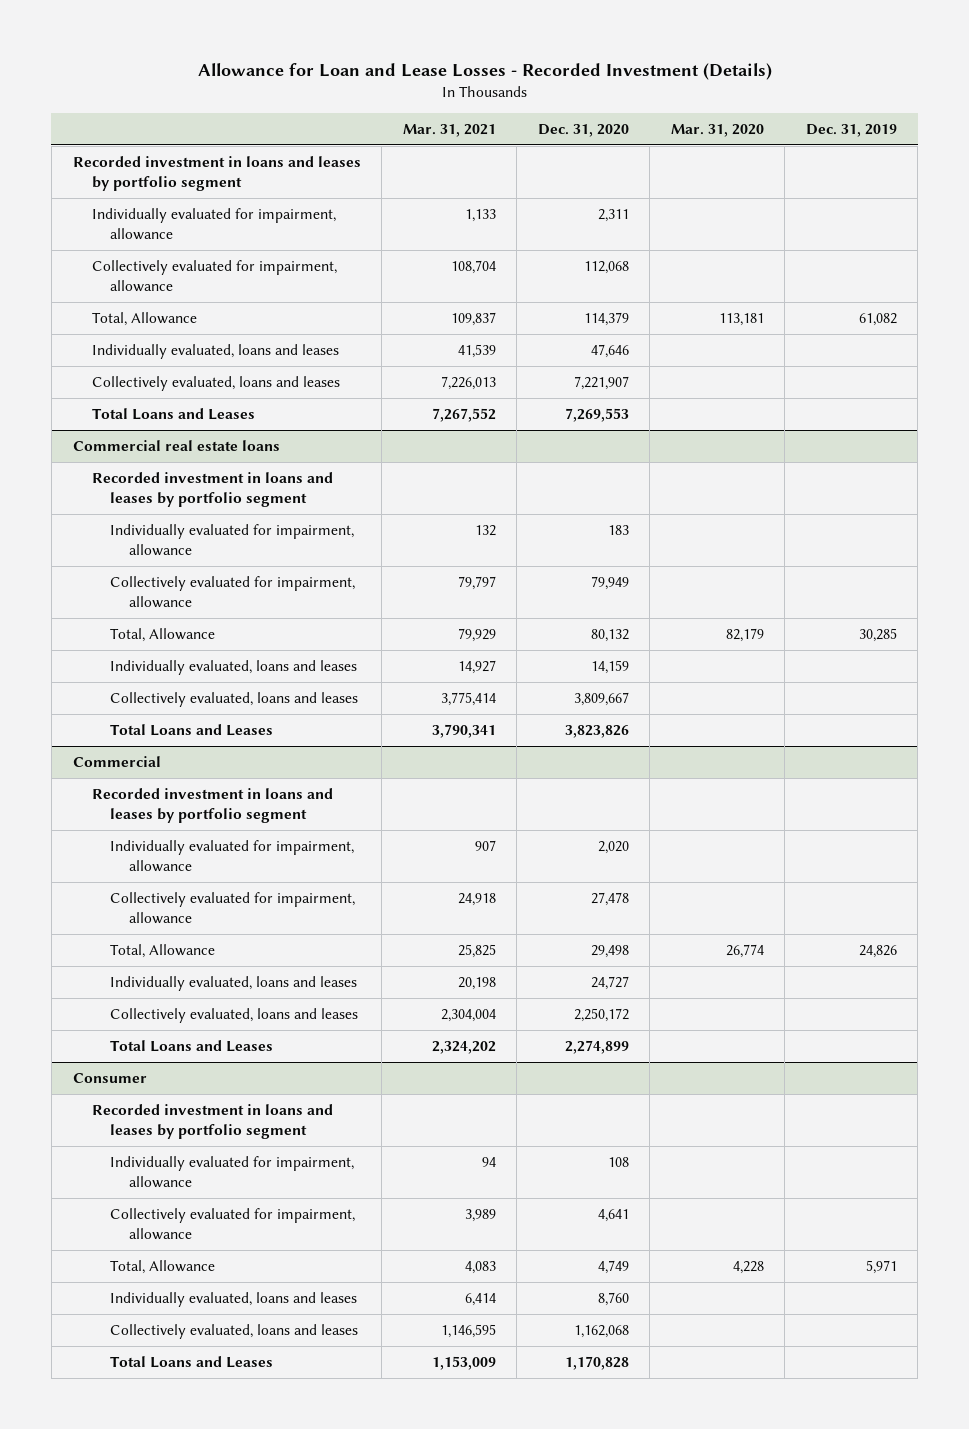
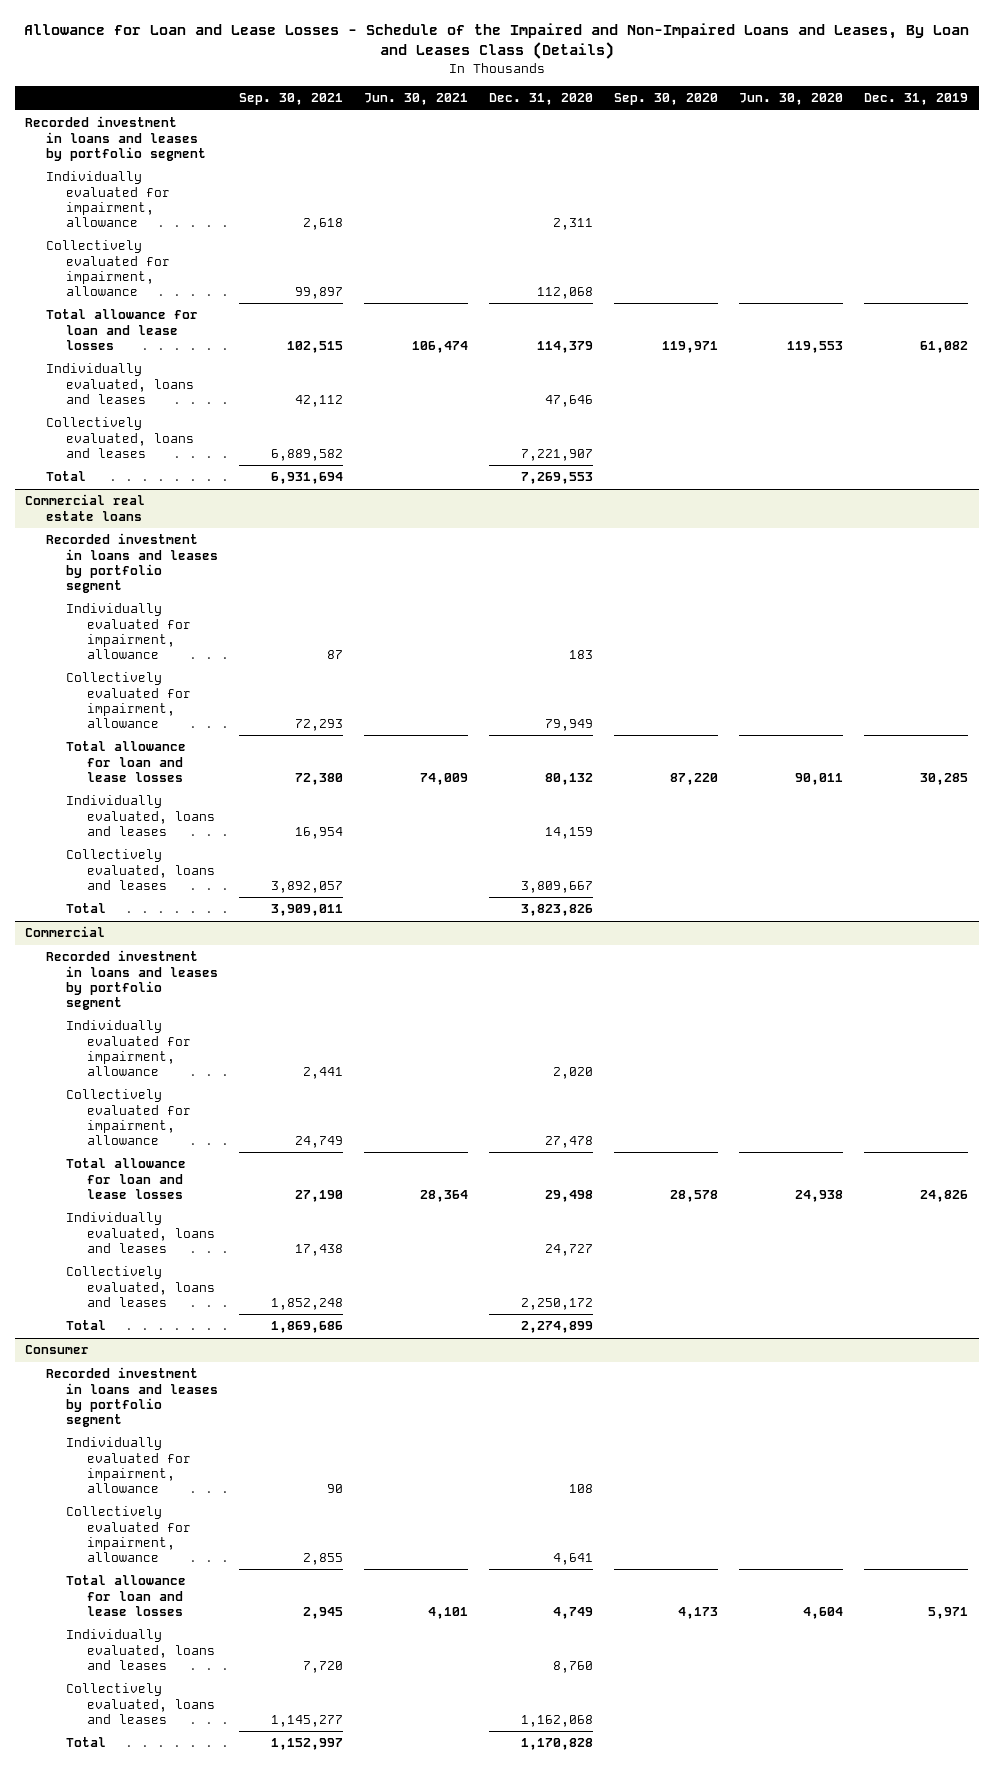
- Allowance for Loan and Lease Losses - Recorded Investment (Details)
+ Allowance for Loan and Lease Losses - Schedule of the Impaired and Non-Impaired Loans and Leases, By Loan and Leases Class (Details)
- | Mar. 31, 2021 | Dec. 31, 2020 | Mar. 31, 2020 | Dec. 31, 2019
+ | Sep. 30, 2021 | Jun. 30, 2021 | Dec. 31, 2020 | Sep. 30, 2020 | Jun. 30, 2020 | Dec. 31, 2019
- Total, Allowance | 109,837 | 114,379 | 113,181 | 61,082
+ Total allowance for loan and lease losses | 102,515 | 106,474 | 114,379 | 119,971 | 119,553 | 61,082
- Total Loans and Leases | 7,267,552 | 7,269,553 | |
+ Total | 6,931,694 | | 7,269,553 | | |
@ Commercial real estate loans
- Total, Allowance | 79,929 | 80,132 | 82,179 | 30,285
+ Total allowance for loan and lease losses | 72,380 | 74,009 | 80,132 | 87,220 | 90,011 | 30,285
- Total Loans and Leases | 3,790,341 | 3,823,826 | |
+ Total | 3,909,011 | | 3,823,826 | | |
@ Commercial
- Total, Allowance | 25,825 | 29,498 | 26,774 | 24,826
+ Total allowance for loan and lease losses | 27,190 | 28,364 | 29,498 | 28,578 | 24,938 | 24,826
- Total Loans and Leases | 2,324,202 | 2,274,899 | |
+ Total | 1,869,686 | | 2,274,899 | | |
@ Consumer
- Total, Allowance | 4,083 | 4,749 | 4,228 | 5,971
+ Total allowance for loan and lease losses | 2,945 | 4,101 | 4,749 | 4,173 | 4,604 | 5,971
- Total Loans and Leases | 1,153,009 | 1,170,828 | |
+ Total | 1,152,997 | | 1,170,828 | | |

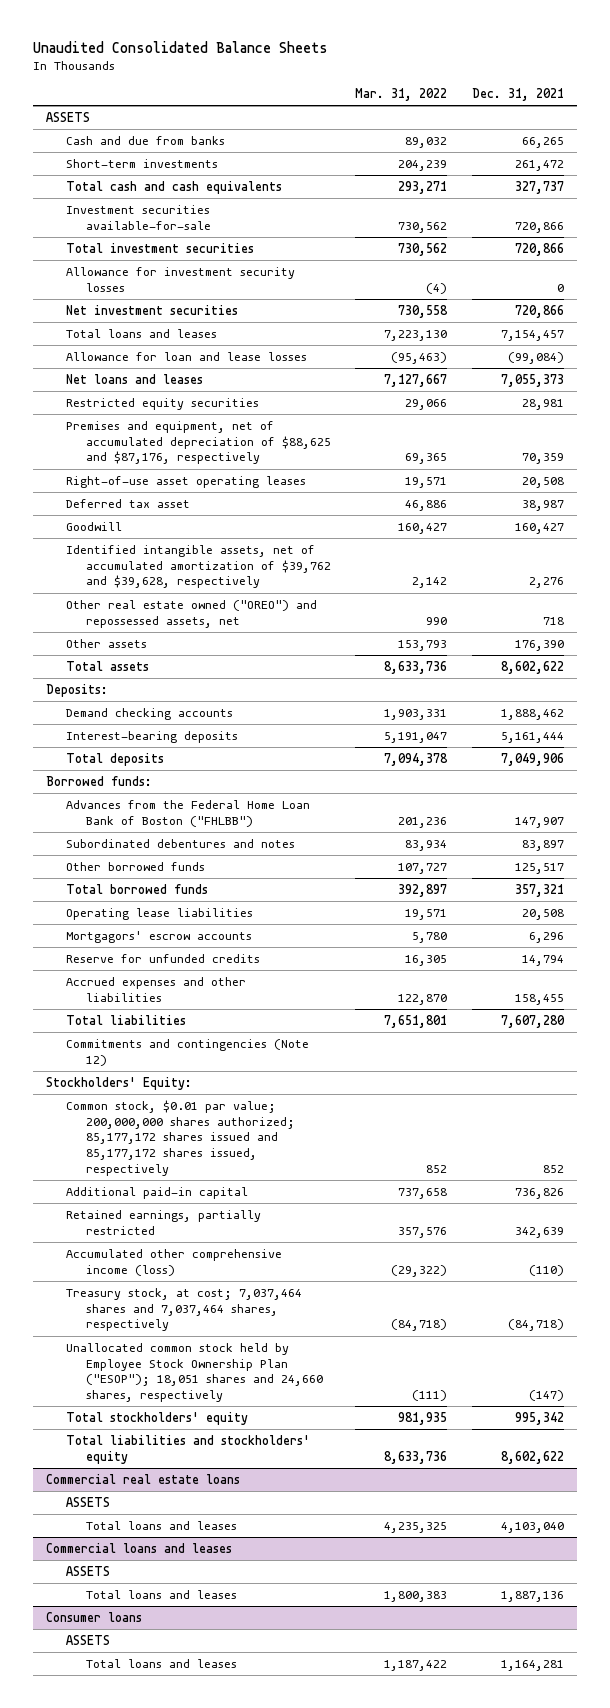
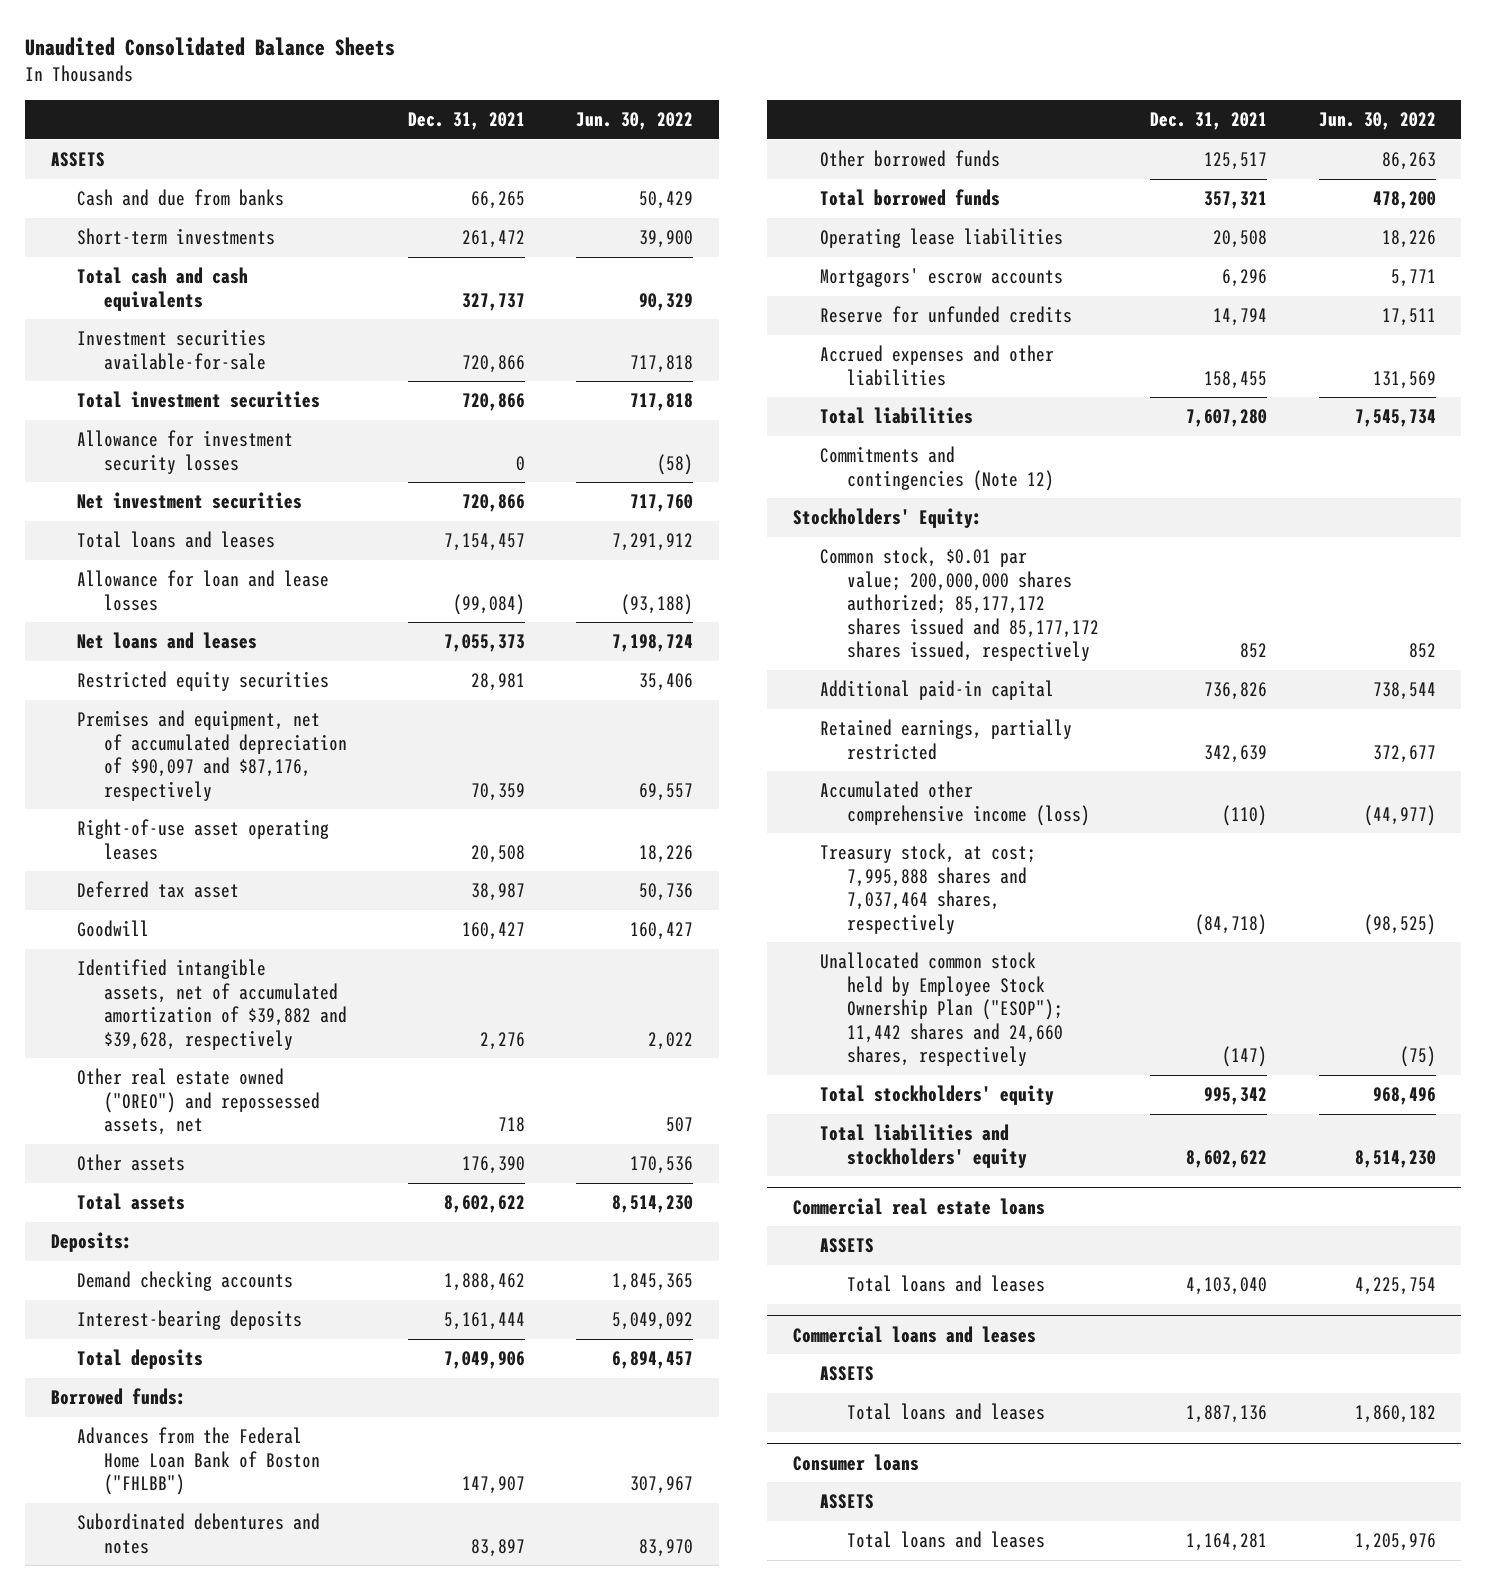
- | Mar. 31, 2022 | Dec. 31, 2021
+ | Dec. 31, 2021 | Jun. 30, 2022
- Premises and equipment, net of accumulated depreciation of $88,625 and $87,176, respectively | 69,365 | 70,359
+ Premises and equipment, net of accumulated depreciation of $90,097 and $87,176, respectively | 70,359 | 69,557
- Identified intangible assets, net of accumulated amortization of $39,762 and $39,628, respectively | 2,142 | 2,276
+ Identified intangible assets, net of accumulated amortization of $39,882 and $39,628, respectively | 2,276 | 2,022
- Treasury stock, at cost; 7,037,464 shares and 7,037,464 shares, respectively | (84,718) | (84,718)
- Unallocated common stock held by Employee Stock Ownership Plan ("ESOP"); 18,051 shares and 24,660 shares, respectively | (111) | (147)
+ Treasury stock, at cost; 7,995,888 shares and 7,037,464 shares, respectively | (84,718) | (98,525)
+ Unallocated common stock held by Employee Stock Ownership Plan ("ESOP"); 11,442 shares and 24,660 shares, respectively | (147) | (75)

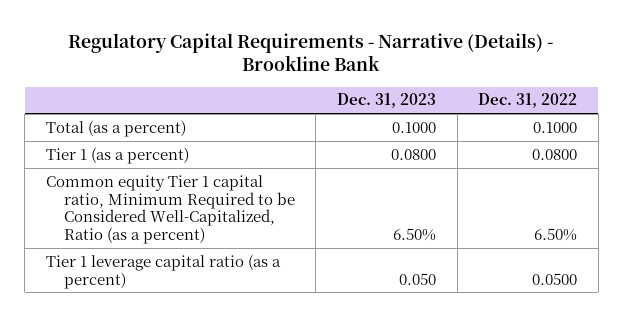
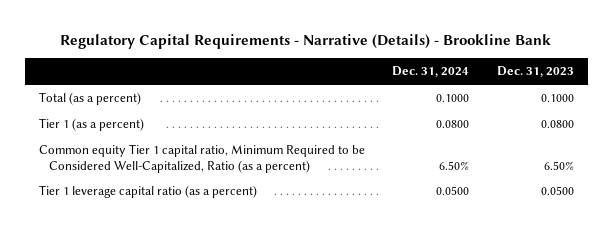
- | Dec. 31, 2023 | Dec. 31, 2022
+ | Dec. 31, 2024 | Dec. 31, 2023
- Tier 1 leverage capital ratio (as a percent) | 0.050 | 0.0500
+ Tier 1 leverage capital ratio (as a percent) | 0.0500 | 0.0500

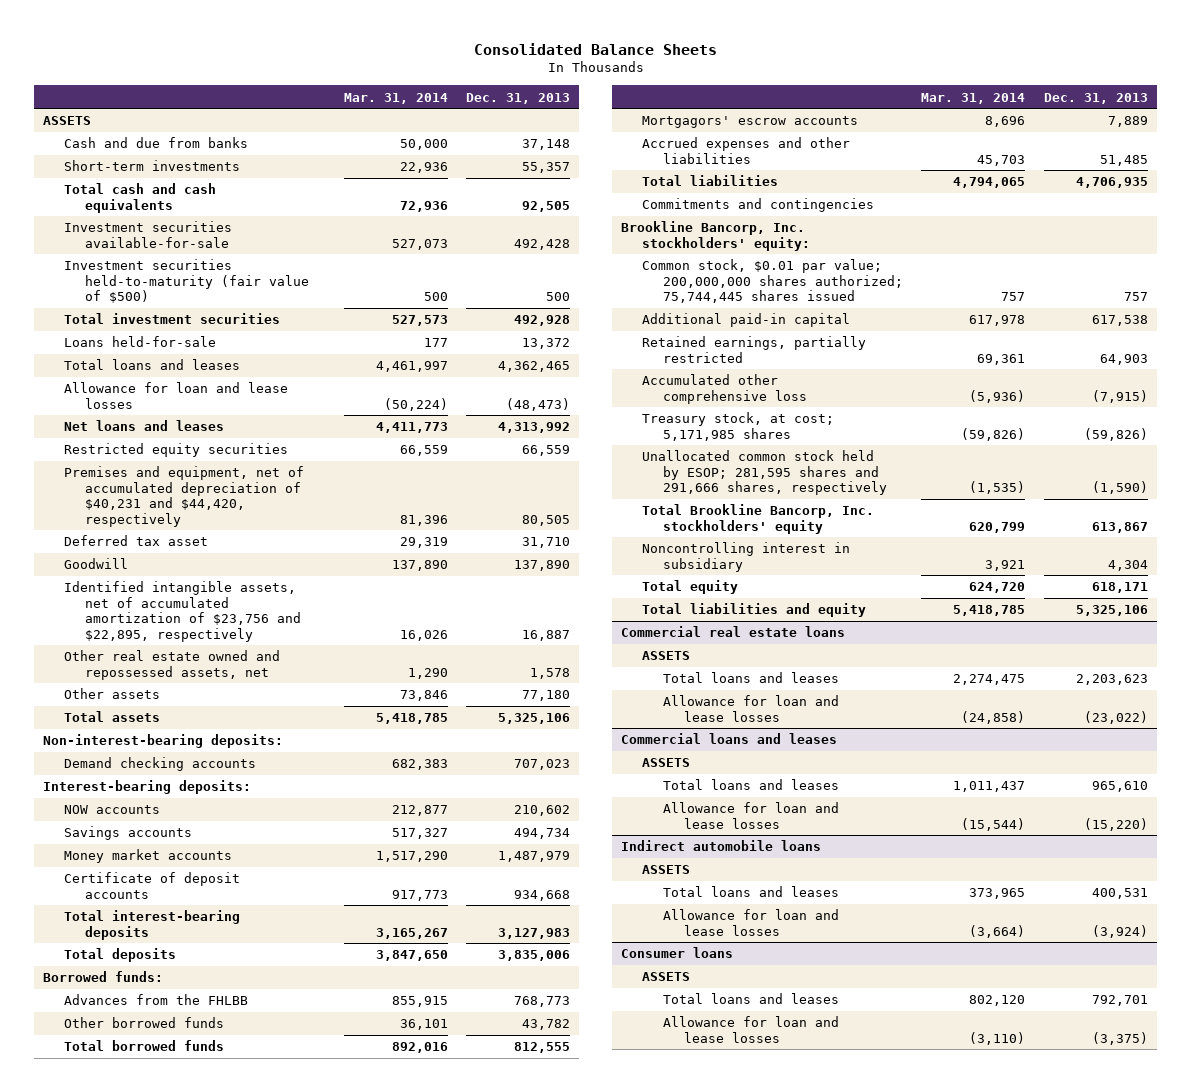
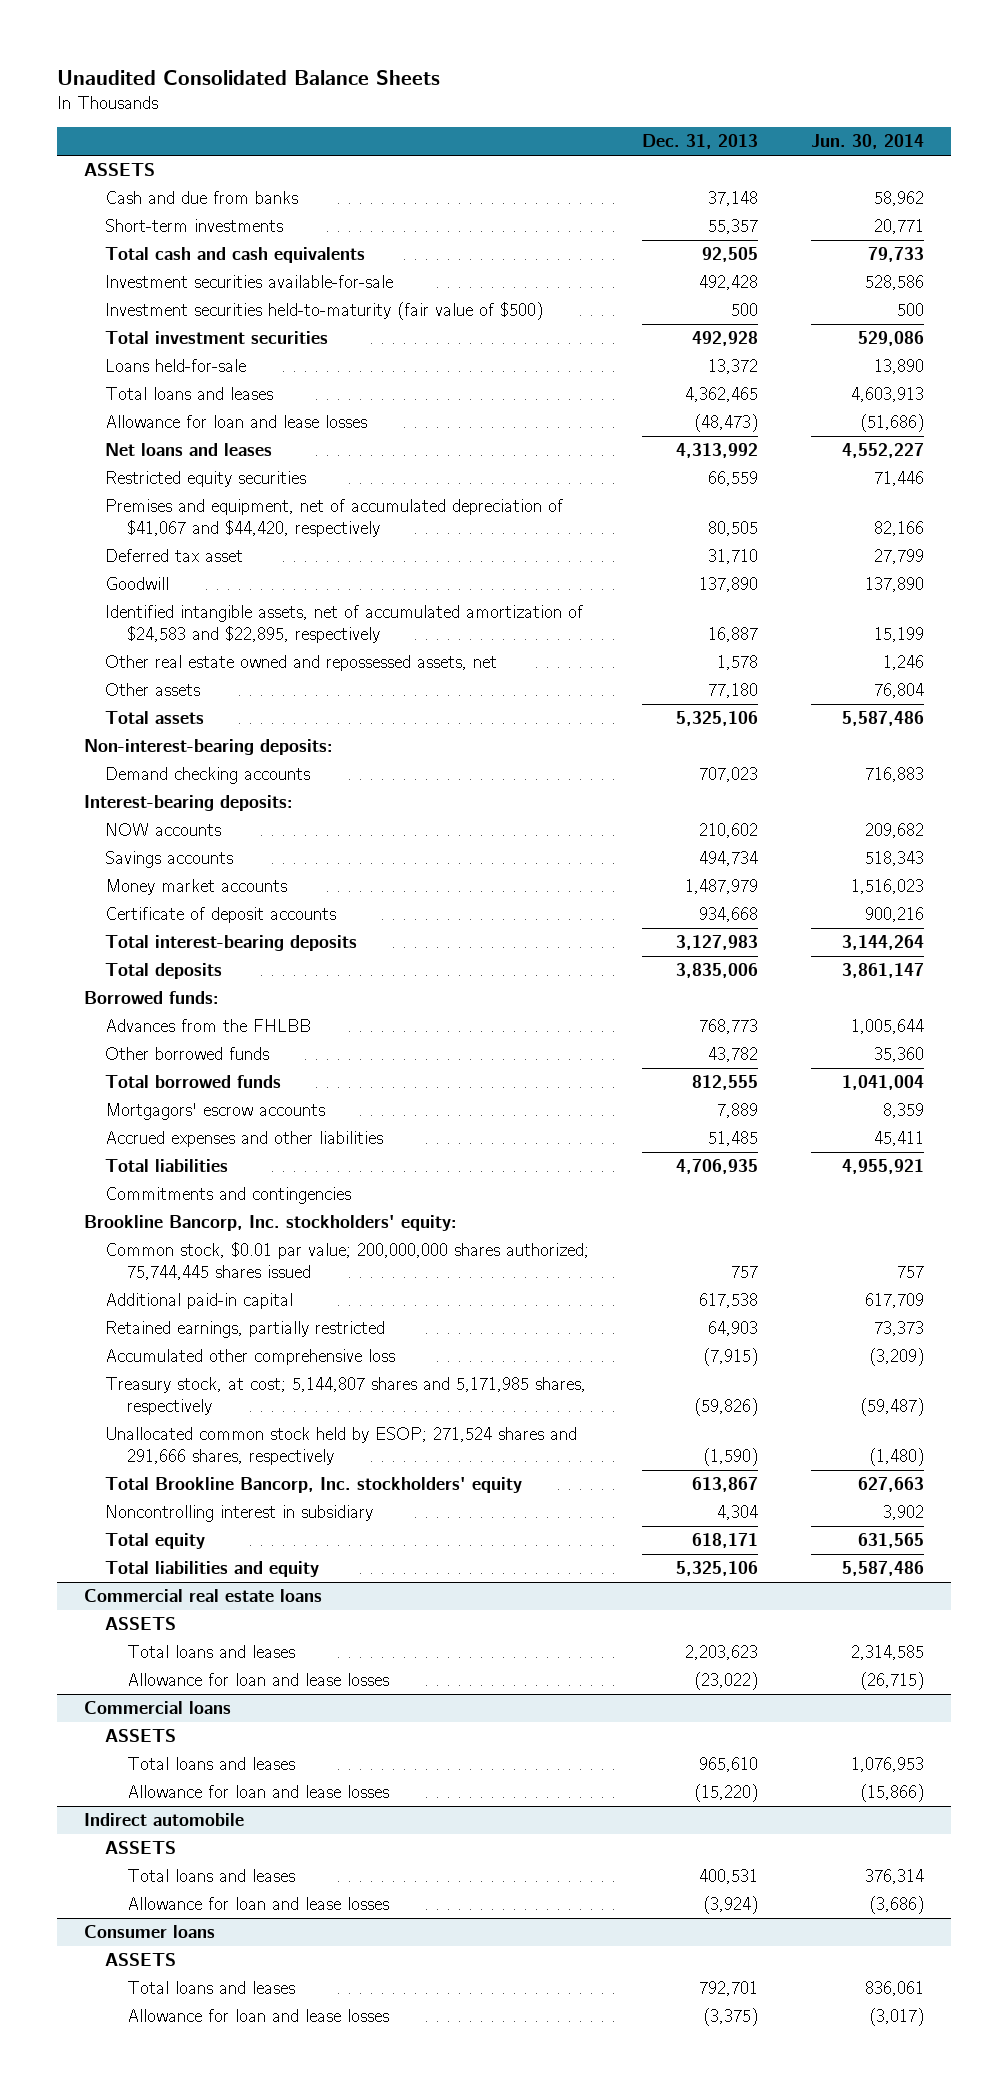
- Consolidated Balance Sheets
+ Unaudited Consolidated Balance Sheets
- | Mar. 31, 2014 | Dec. 31, 2013
+ | Dec. 31, 2013 | Jun. 30, 2014
- Premises and equipment, net of accumulated depreciation of $40,231 and $44,420, respectively | 81,396 | 80,505
+ Premises and equipment, net of accumulated depreciation of $41,067 and $44,420, respectively | 80,505 | 82,166
- Identified intangible assets, net of accumulated amortization of $23,756 and $22,895, respectively | 16,026 | 16,887
+ Identified intangible assets, net of accumulated amortization of $24,583 and $22,895, respectively | 16,887 | 15,199
- Treasury stock, at cost; 5,171,985 shares | (59,826) | (59,826)
- Unallocated common stock held by ESOP; 281,595 shares and 291,666 shares, respectively | (1,535) | (1,590)
+ Treasury stock, at cost; 5,144,807 shares and 5,171,985 shares, respectively | (59,826) | (59,487)
+ Unallocated common stock held by ESOP; 271,524 shares and 291,666 shares, respectively | (1,590) | (1,480)
- Commercial loans and leases
+ Commercial loans
- Indirect automobile loans
+ Indirect automobile

